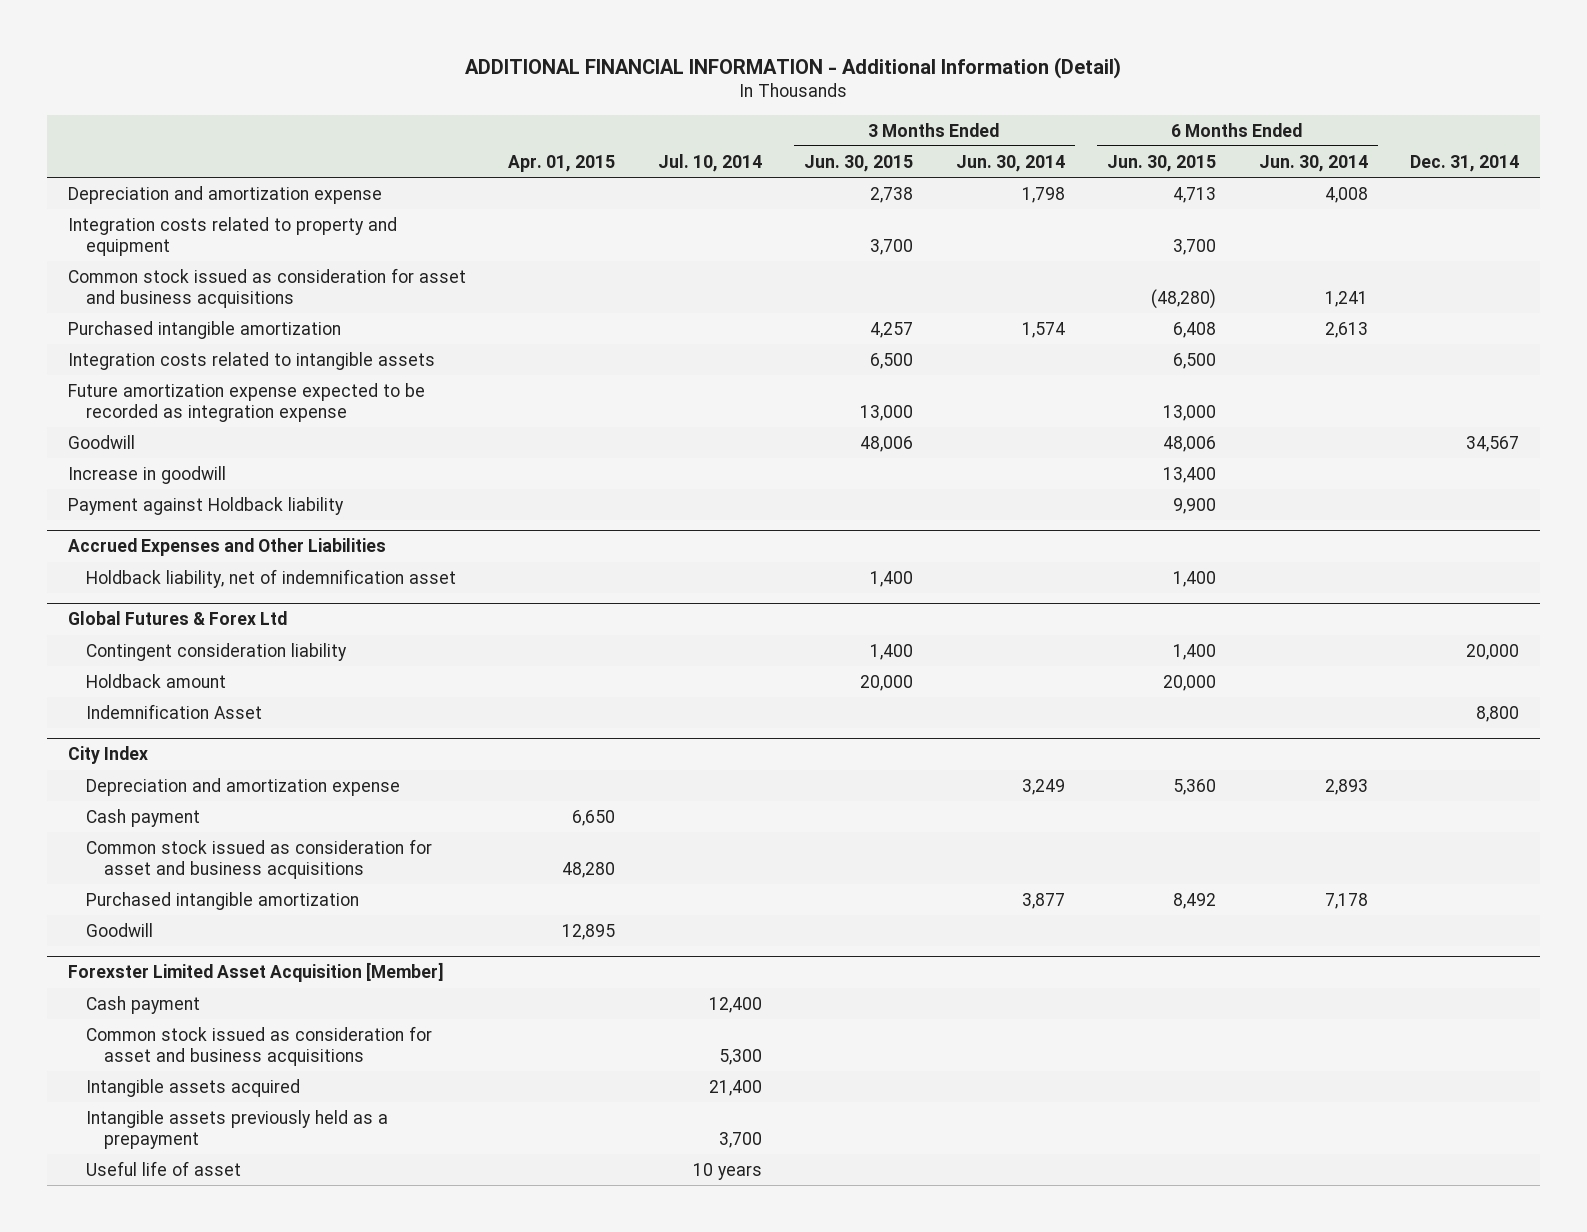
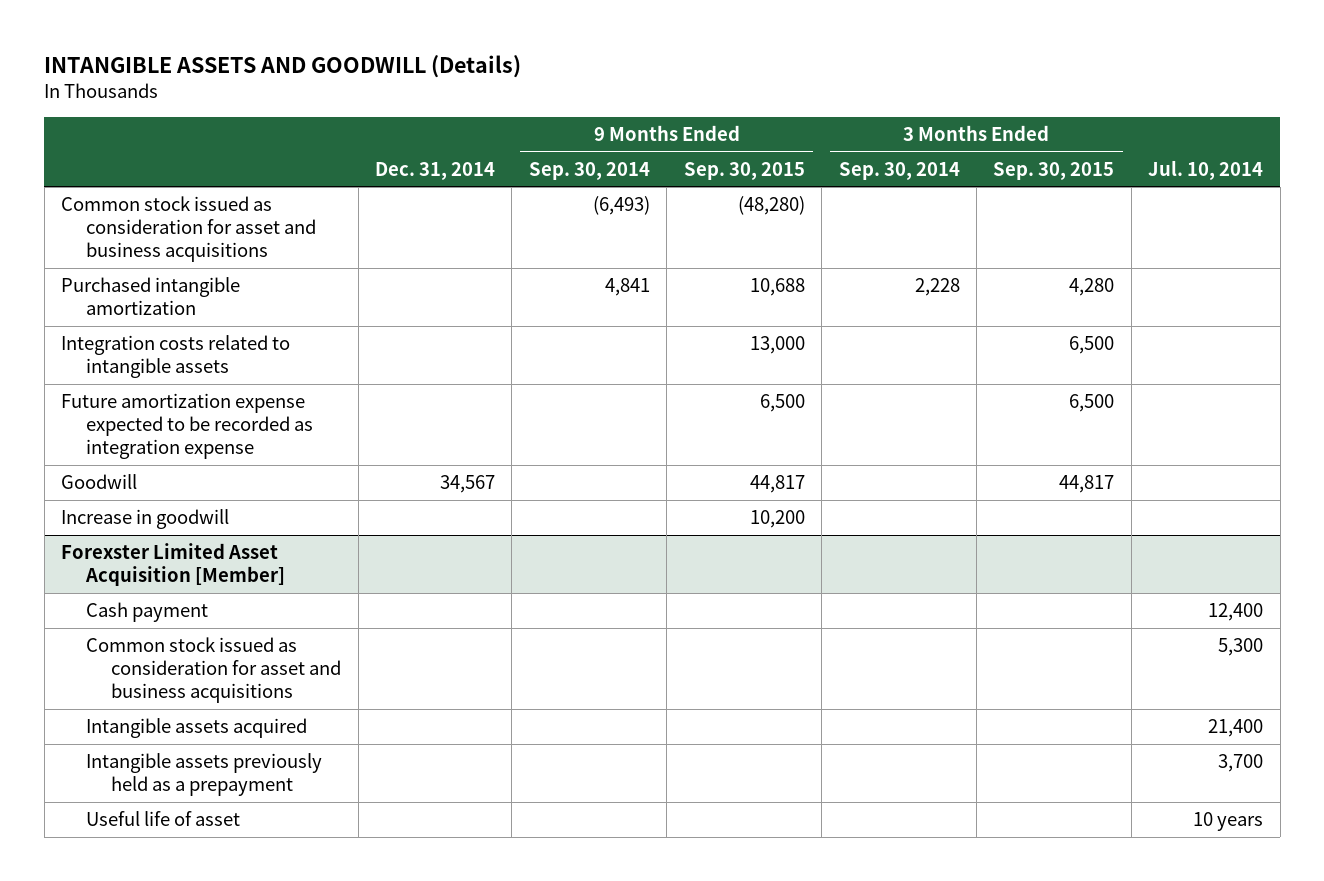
- ADDITIONAL FINANCIAL INFORMATION - Additional Information (Detail)
+ INTANGIBLE ASSETS AND GOODWILL (Details)
- | Apr. 01, 2015 | Jul. 10, 2014 | 3 Months Ended Jun. 30, 2015 | 3 Months Ended Jun. 30, 2014 | 6 Months Ended Jun. 30, 2015 | 6 Months Ended Jun. 30, 2014 | Dec. 31, 2014
+ | Dec. 31, 2014 | 9 Months Ended Sep. 30, 2014 | 9 Months Ended Sep. 30, 2015 | 3 Months Ended Sep. 30, 2014 | 3 Months Ended Sep. 30, 2015 | Jul. 10, 2014
- Depreciation and amortization expense | | | 2,738 | 1,798 | 4,713 | 4,008 |
- Integration costs related to property and equipment | | | 3,700 | | 3,700 | |
- Payment against Holdback liability | | | | | 9,900 | |
- Accrued Expenses and Other Liabilities
- Holdback liability, net of indemnification asset | | | 1,400 | | 1,400 | |
- Global Futures & Forex Ltd
- Contingent consideration liability | | | 1,400 | | 1,400 | | 20,000
- Holdback amount | | | 20,000 | | 20,000 | |
- Indemnification Asset | | | | | | | 8,800
- City Index
- Depreciation and amortization expense | | | | 3,249 | 5,360 | 2,893 |
- Cash payment | 6,650 | | | | | |
- Common stock issued as consideration for asset and business acquisitions | 48,280 | | | | | |
- Purchased intangible amortization | | | | 3,877 | 8,492 | 7,178 |
- Goodwill | 12,895 | | | | | |

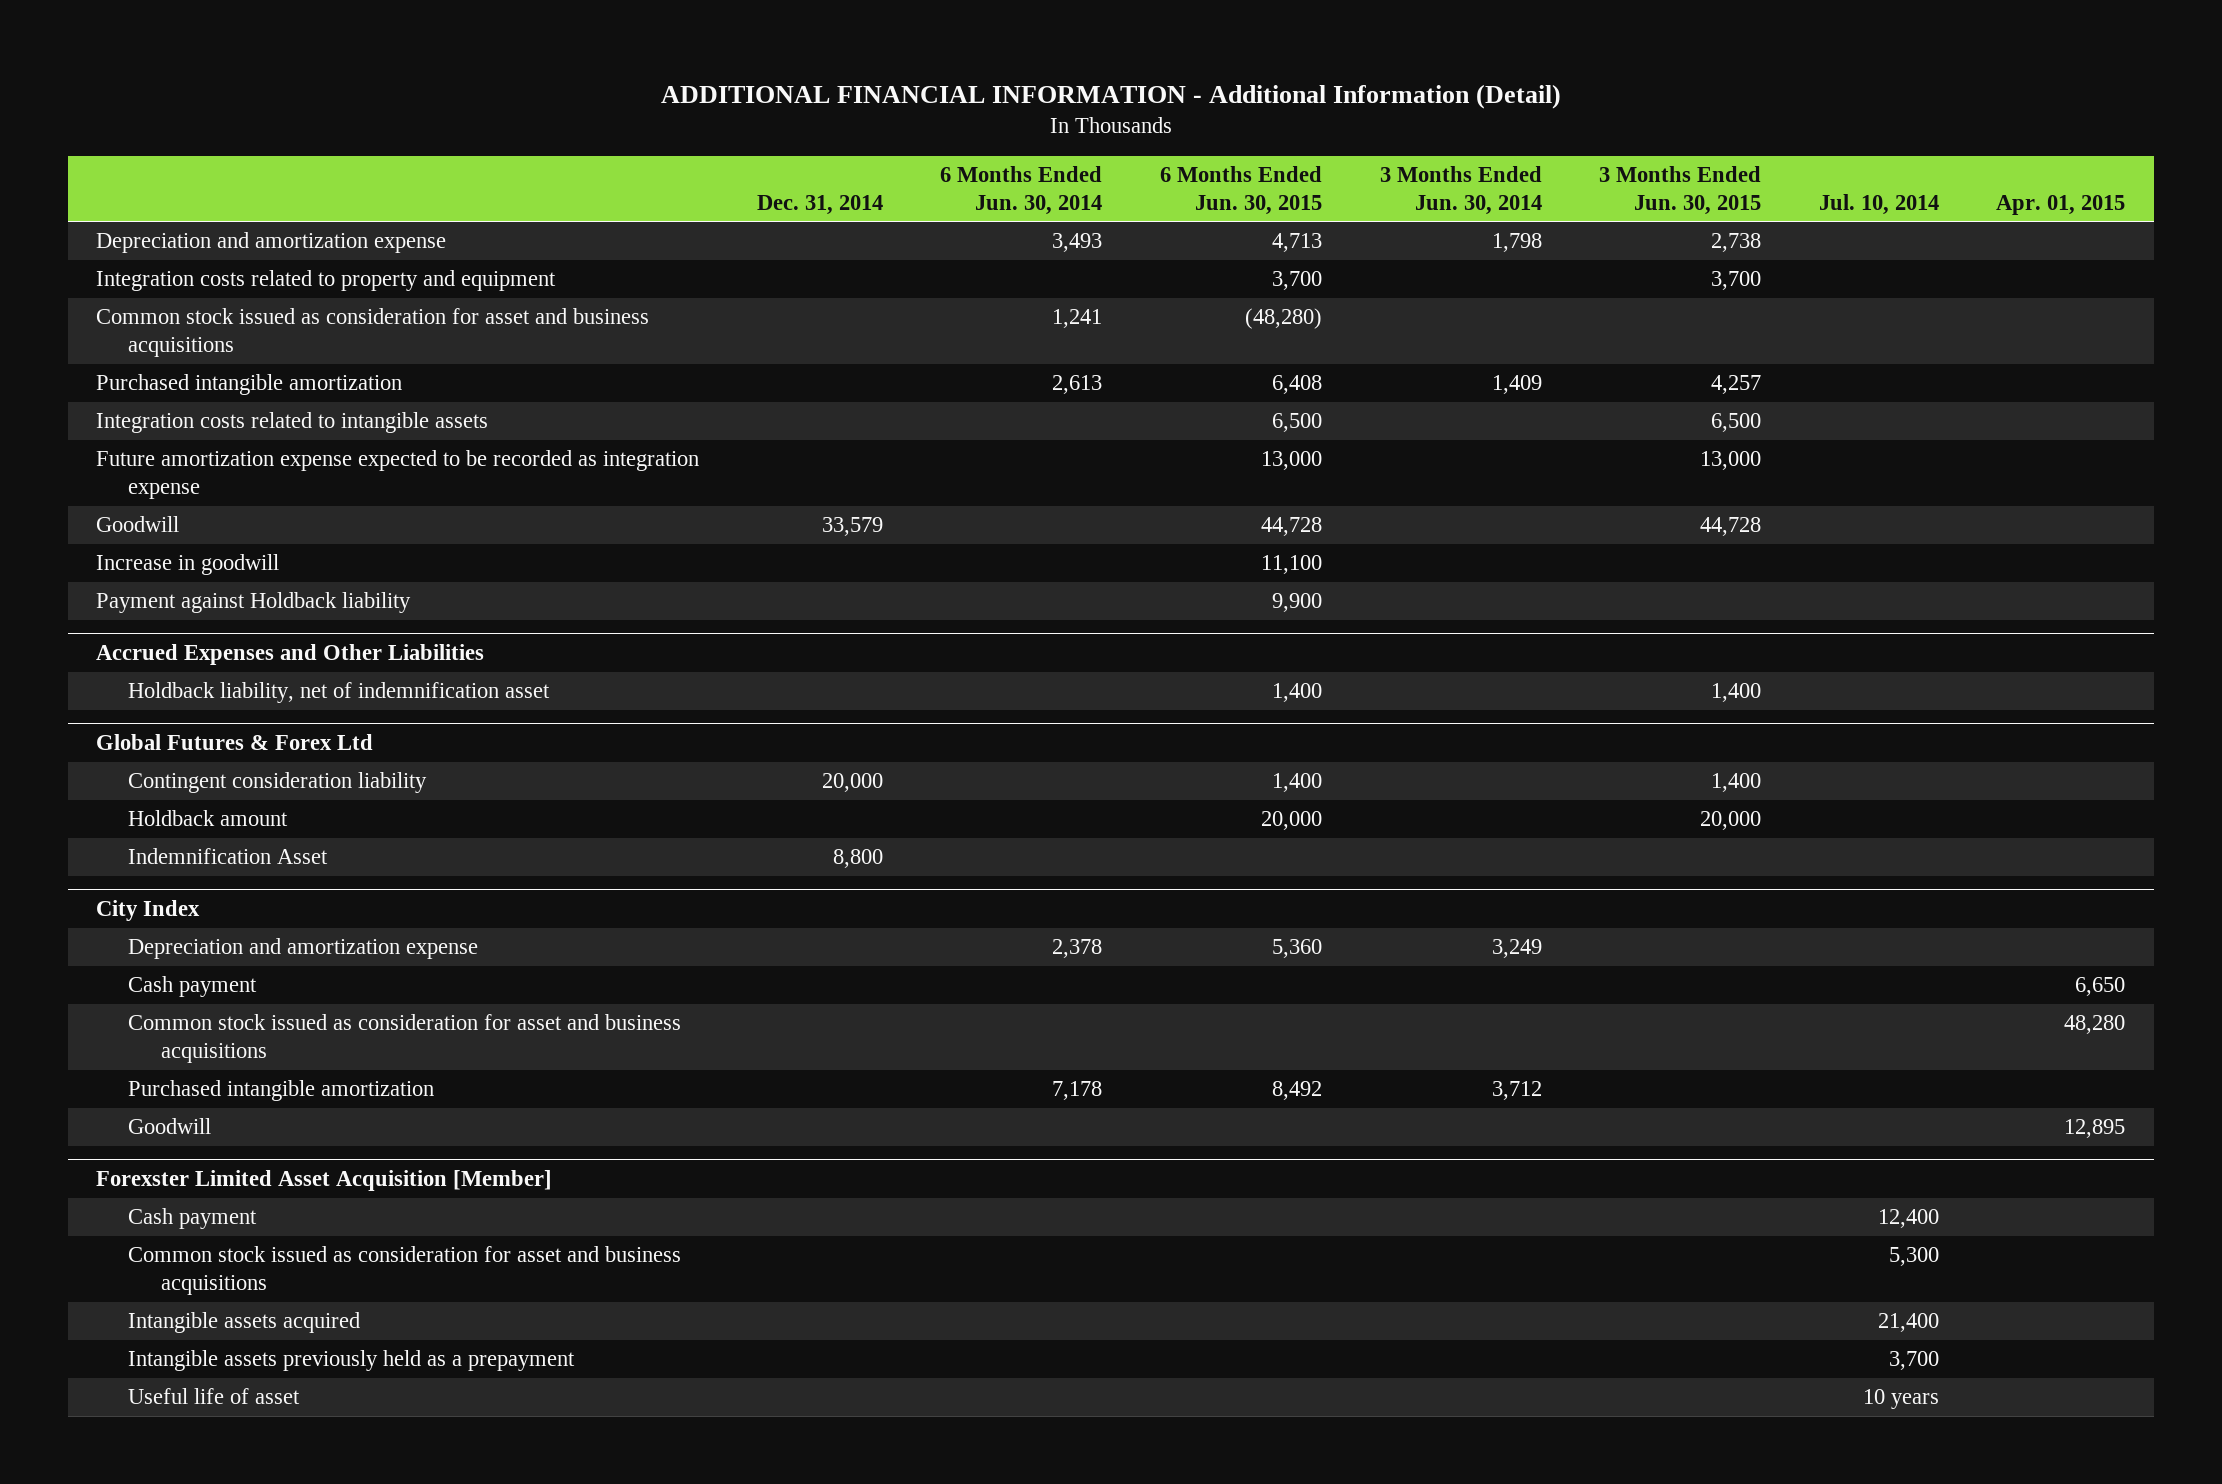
- INTANGIBLE ASSETS AND GOODWILL (Details)
+ ADDITIONAL FINANCIAL INFORMATION - Additional Information (Detail)
- | Dec. 31, 2014 | 9 Months Ended Sep. 30, 2014 | 9 Months Ended Sep. 30, 2015 | 3 Months Ended Sep. 30, 2014 | 3 Months Ended Sep. 30, 2015 | Jul. 10, 2014
+ | Dec. 31, 2014 | 6 Months Ended Jun. 30, 2014 | 6 Months Ended Jun. 30, 2015 | 3 Months Ended Jun. 30, 2014 | 3 Months Ended Jun. 30, 2015 | Jul. 10, 2014 | Apr. 01, 2015
+ Depreciation and amortization expense | | 3,493 | 4,713 | 1,798 | 2,738 | |
+ Integration costs related to property and equipment | | | 3,700 | | 3,700 | |
- Goodwill | 34,567 | | 44,817 | | 44,817 |
+ Goodwill | 33,579 | | 44,728 | | 44,728 | |
+ Payment against Holdback liability | | | 9,900 | | | |
+ Accrued Expenses and Other Liabilities
+ Holdback liability, net of indemnification asset | | | 1,400 | | 1,400 | |
+ Global Futures & Forex Ltd
+ Contingent consideration liability | 20,000 | | 1,400 | | 1,400 | |
+ Holdback amount | | | 20,000 | | 20,000 | |
+ Indemnification Asset | 8,800 | | | | | |
+ City Index
+ Depreciation and amortization expense | | 2,378 | 5,360 | 3,249 | | |
+ Cash payment | | | | | | | 6,650
+ Common stock issued as consideration for asset and business acquisitions | | | | | | | 48,280
+ Purchased intangible amortization | | 7,178 | 8,492 | 3,712 | | |
+ Goodwill | | | | | | | 12,895

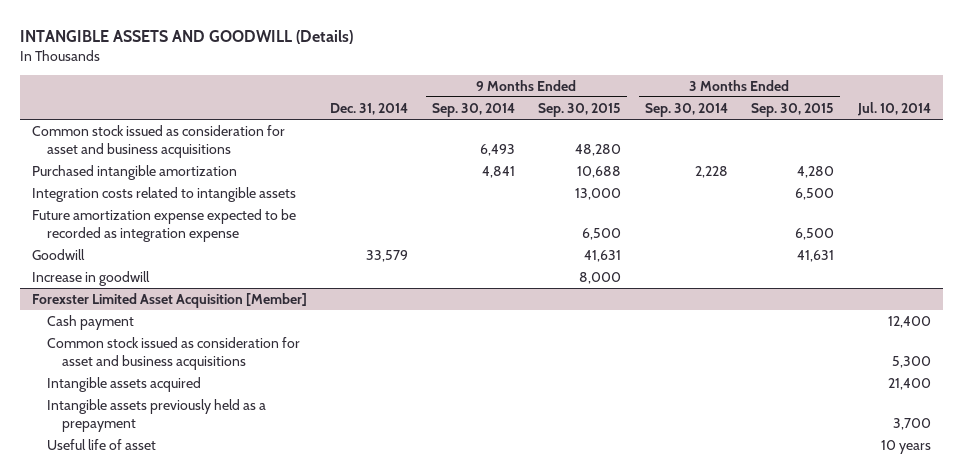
- ADDITIONAL FINANCIAL INFORMATION - Additional Information (Detail)
+ INTANGIBLE ASSETS AND GOODWILL (Details)
- | Dec. 31, 2014 | 6 Months Ended Jun. 30, 2014 | 6 Months Ended Jun. 30, 2015 | 3 Months Ended Jun. 30, 2014 | 3 Months Ended Jun. 30, 2015 | Jul. 10, 2014 | Apr. 01, 2015
+ | Dec. 31, 2014 | 9 Months Ended Sep. 30, 2014 | 9 Months Ended Sep. 30, 2015 | 3 Months Ended Sep. 30, 2014 | 3 Months Ended Sep. 30, 2015 | Jul. 10, 2014
- Depreciation and amortization expense | | 3,493 | 4,713 | 1,798 | 2,738 | |
- Integration costs related to property and equipment | | | 3,700 | | 3,700 | |
- Payment against Holdback liability | | | 9,900 | | | |
- Accrued Expenses and Other Liabilities
- Holdback liability, net of indemnification asset | | | 1,400 | | 1,400 | |
- Global Futures & Forex Ltd
- Contingent consideration liability | 20,000 | | 1,400 | | 1,400 | |
- Holdback amount | | | 20,000 | | 20,000 | |
- Indemnification Asset | 8,800 | | | | | |
- City Index
- Depreciation and amortization expense | | 2,378 | 5,360 | 3,249 | | |
- Cash payment | | | | | | | 6,650
- Common stock issued as consideration for asset and business acquisitions | | | | | | | 48,280
- Purchased intangible amortization | | 7,178 | 8,492 | 3,712 | | |
- Goodwill | | | | | | | 12,895

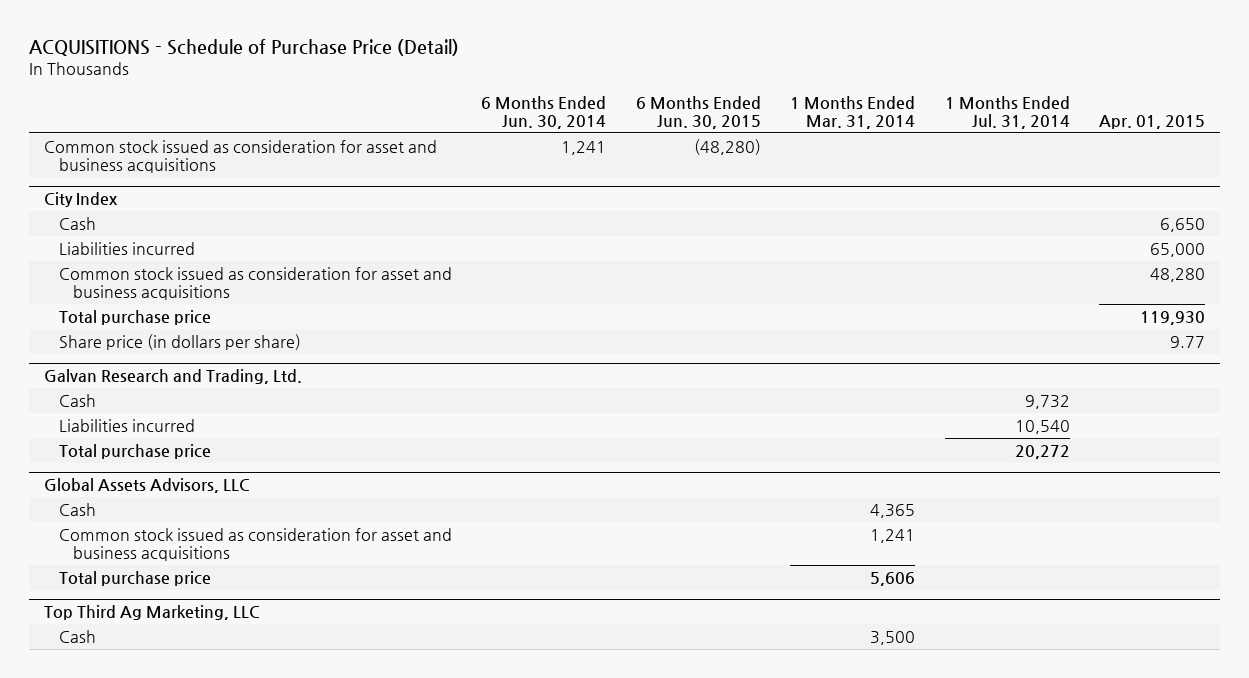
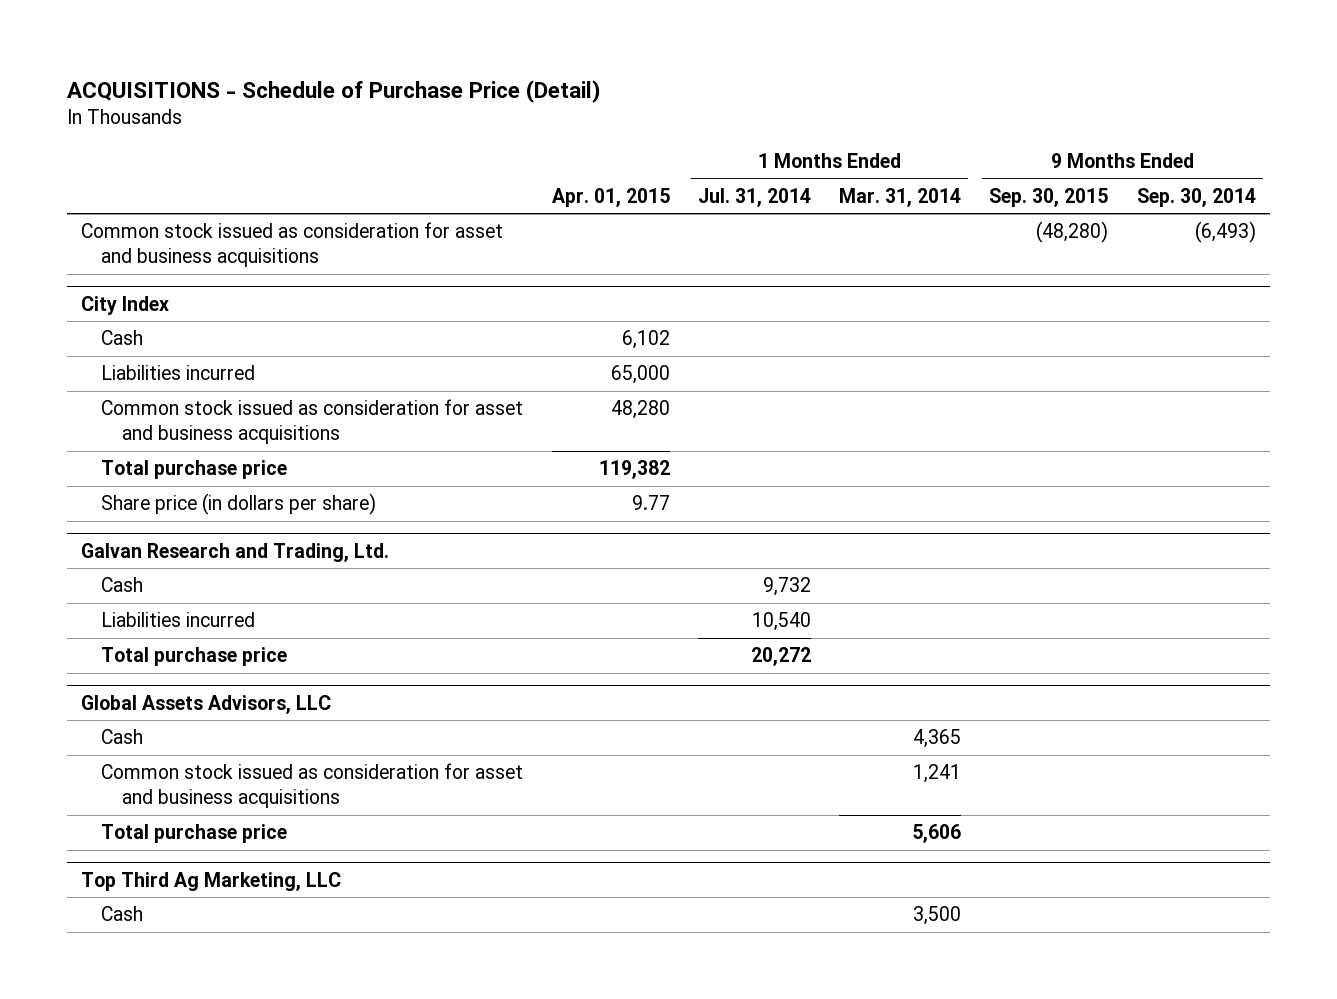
- | 6 Months Ended Jun. 30, 2014 | 6 Months Ended Jun. 30, 2015 | 1 Months Ended Mar. 31, 2014 | 1 Months Ended Jul. 31, 2014 | Apr. 01, 2015
+ | Apr. 01, 2015 | 1 Months Ended Jul. 31, 2014 | 1 Months Ended Mar. 31, 2014 | 9 Months Ended Sep. 30, 2015 | 9 Months Ended Sep. 30, 2014
@ City Index
- Cash | | | | | 6,650
+ Cash | 6,102 | | | |
- Total purchase price | | | | | 119,930
+ Total purchase price | 119,382 | | | |

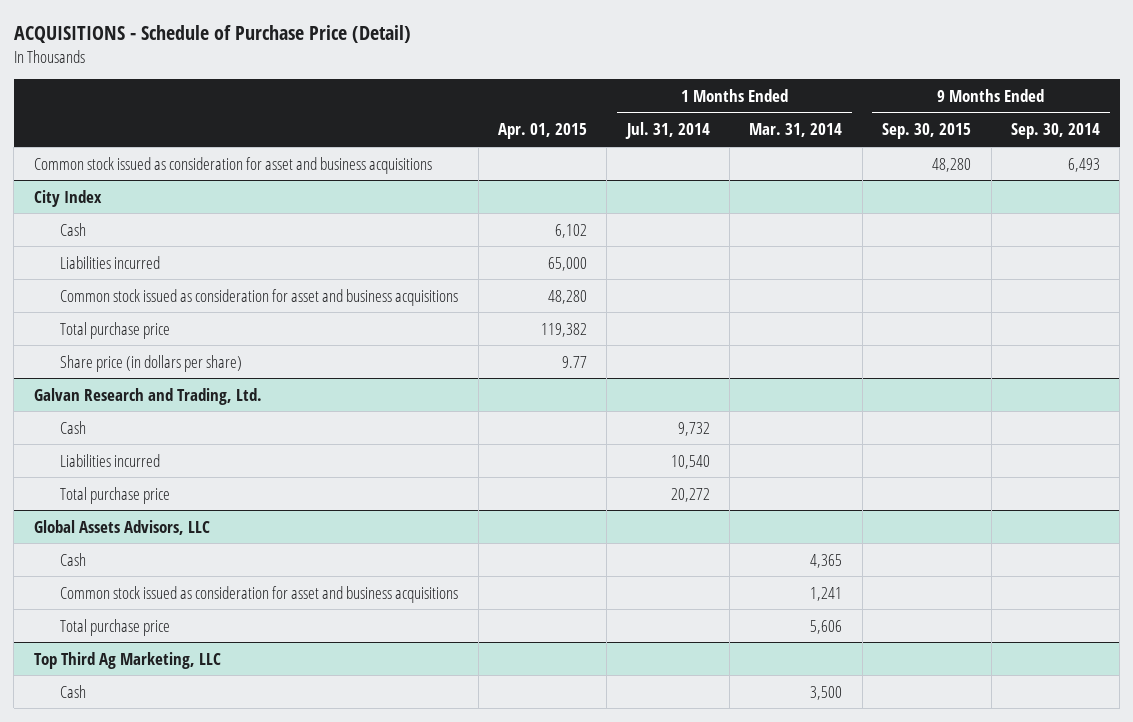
- Common stock issued as consideration for asset and business acquisitions | | | | (48,280) | (6,493)
+ Common stock issued as consideration for asset and business acquisitions | | | | 48,280 | 6,493

